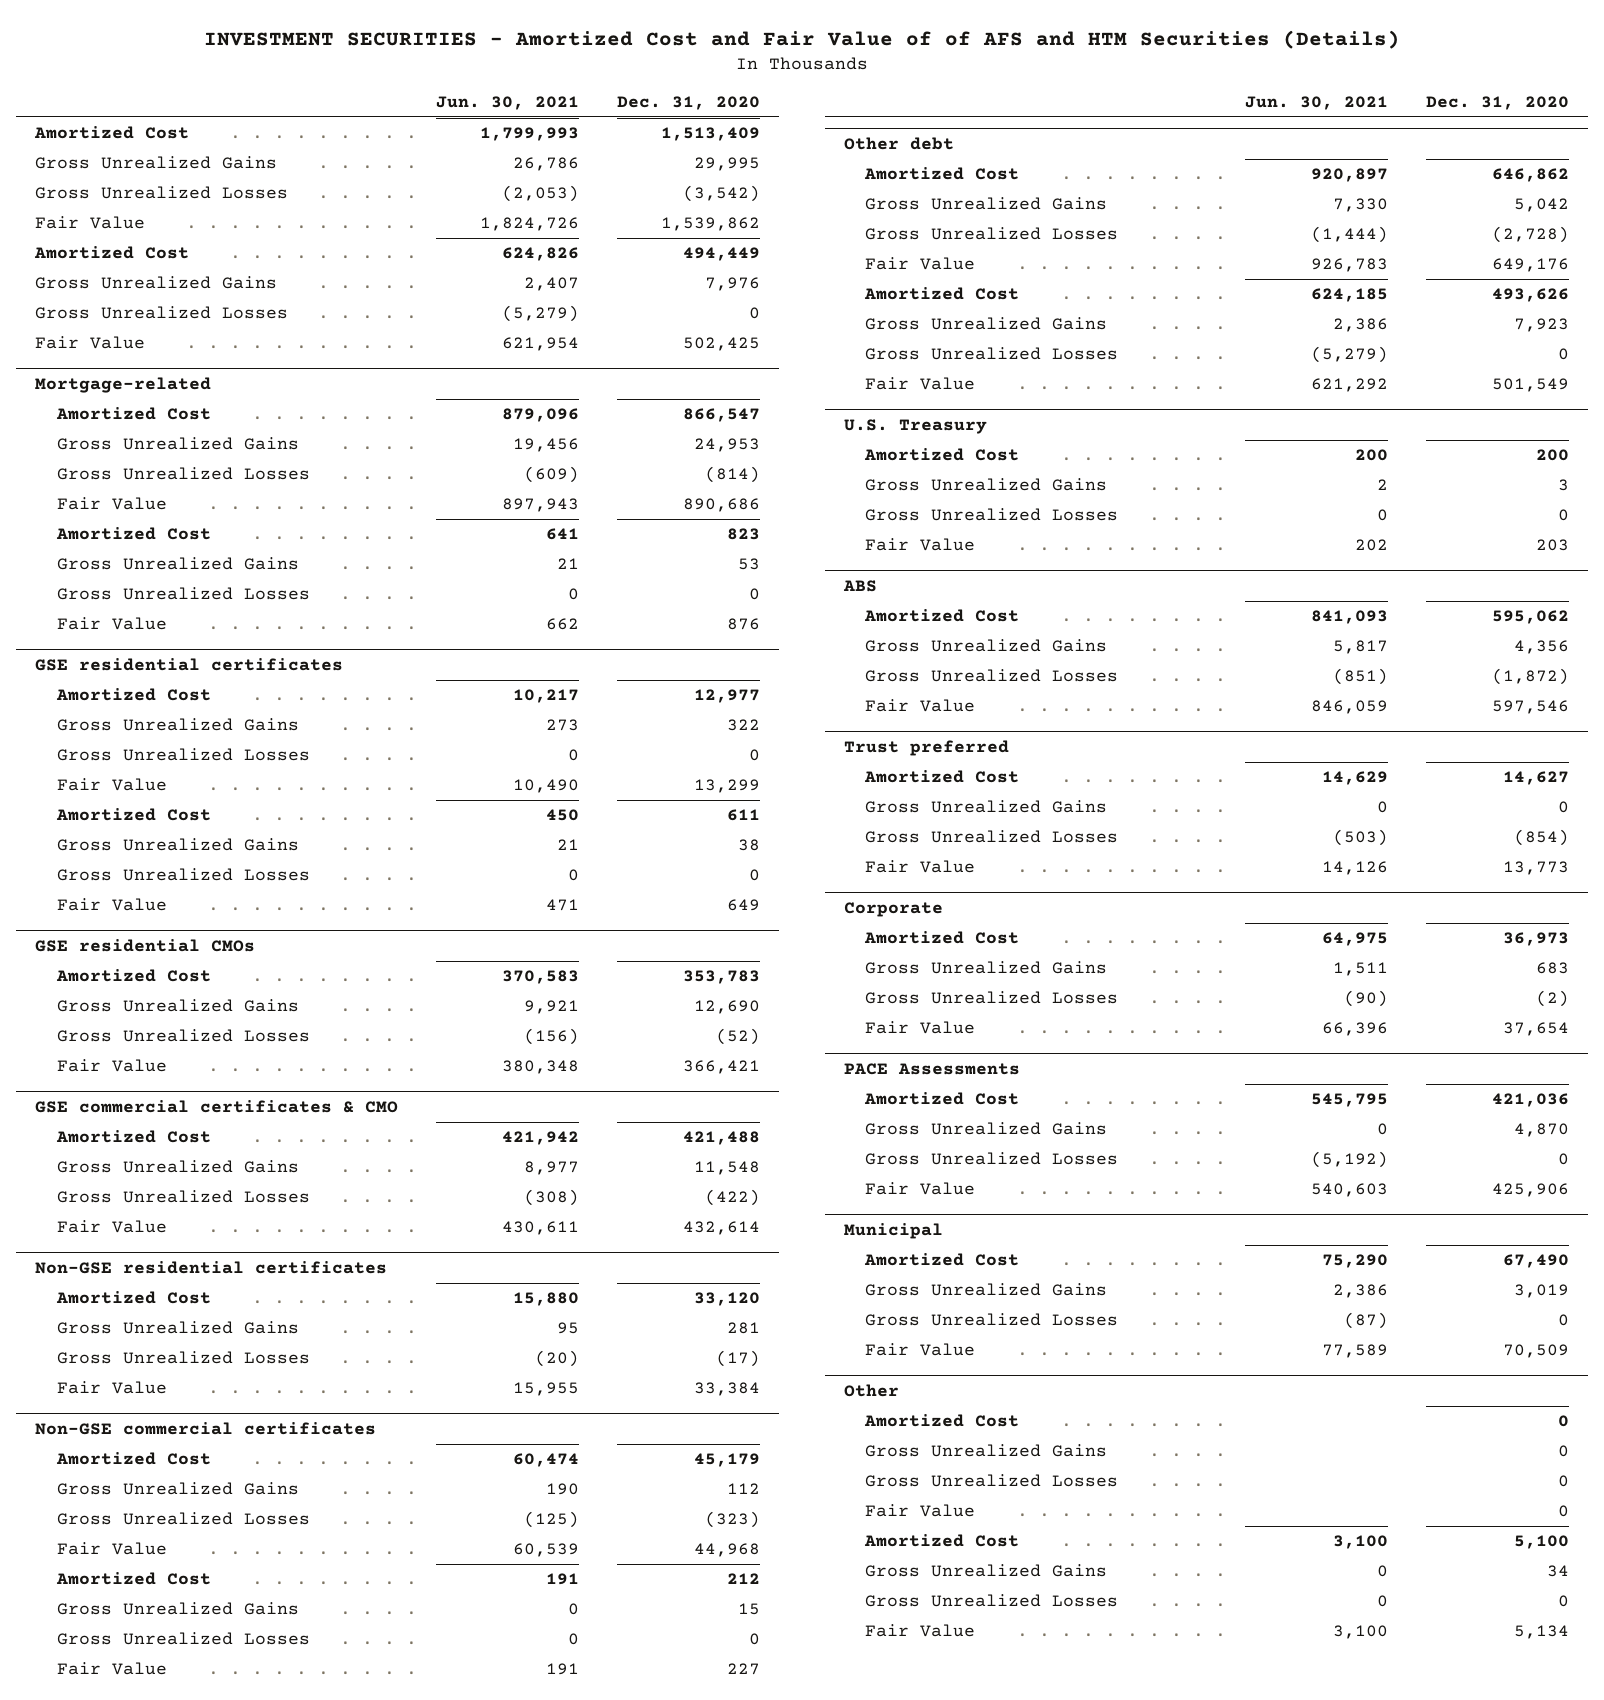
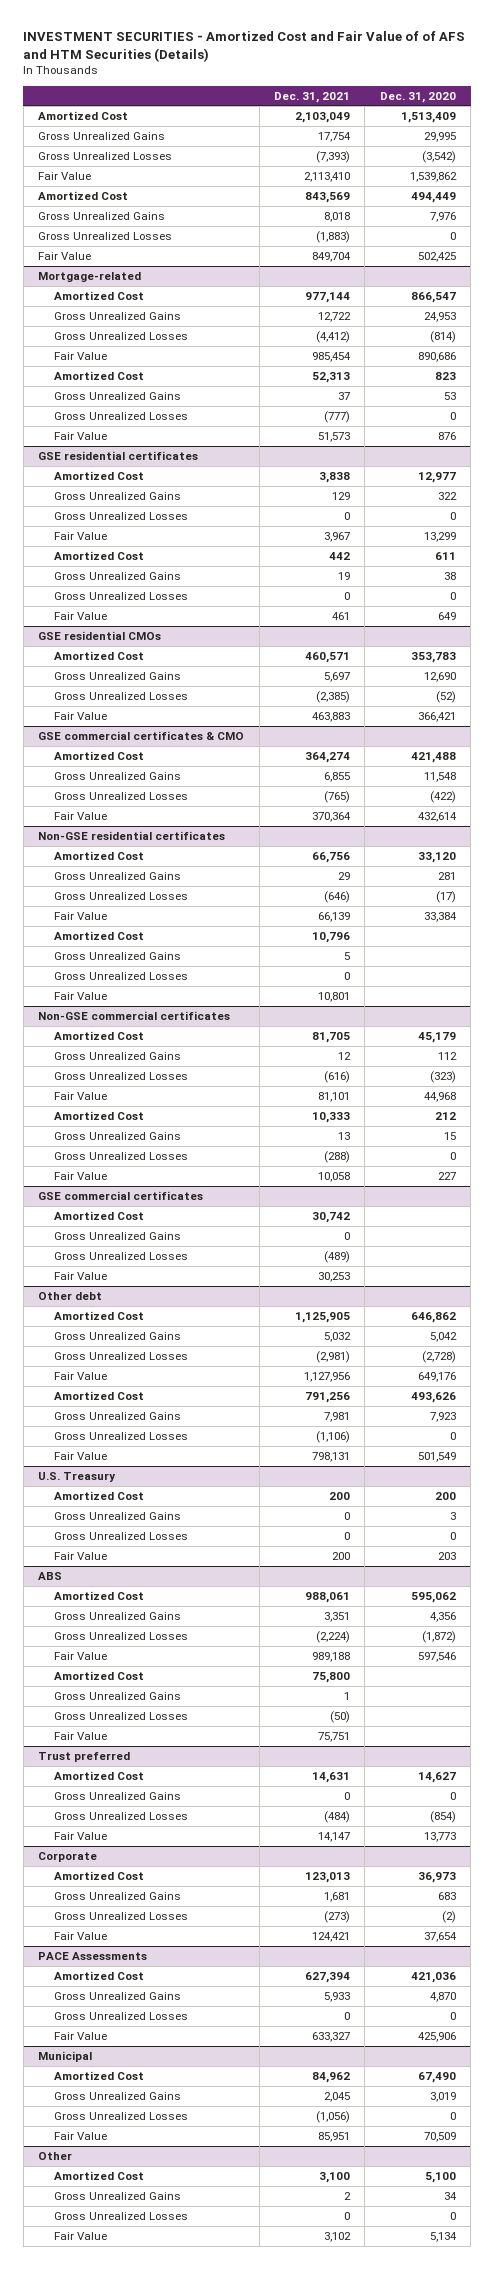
- | Jun. 30, 2021 | Dec. 31, 2020
+ | Dec. 31, 2021 | Dec. 31, 2020
@ Non-GSE residential certificates
+ Amortized Cost | 10,796 |
+ Gross Unrealized Gains | 5 |
+ Gross Unrealized Losses | 0 |
+ Fair Value | 10,801 |
+ GSE commercial certificates
+ Amortized Cost | 30,742 |
+ Gross Unrealized Gains | 0 |
+ Gross Unrealized Losses | (489) |
+ Fair Value | 30,253 |
@ ABS
+ Amortized Cost | 75,800 |
+ Gross Unrealized Gains | 1 |
+ Gross Unrealized Losses | (50) |
+ Fair Value | 75,751 |
@ Other
- Amortized Cost | | 0
- Gross Unrealized Gains | | 0
- Gross Unrealized Losses | | 0
- Fair Value | | 0

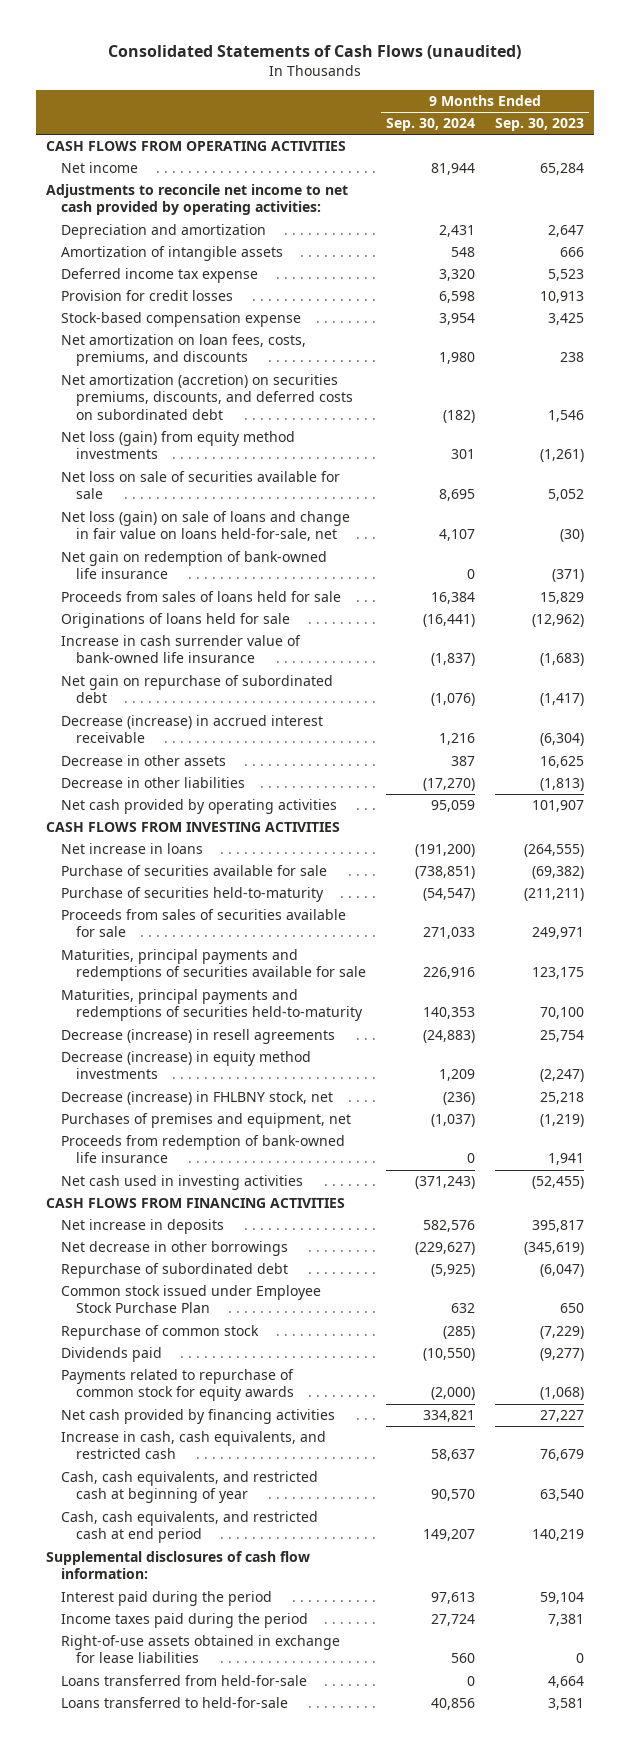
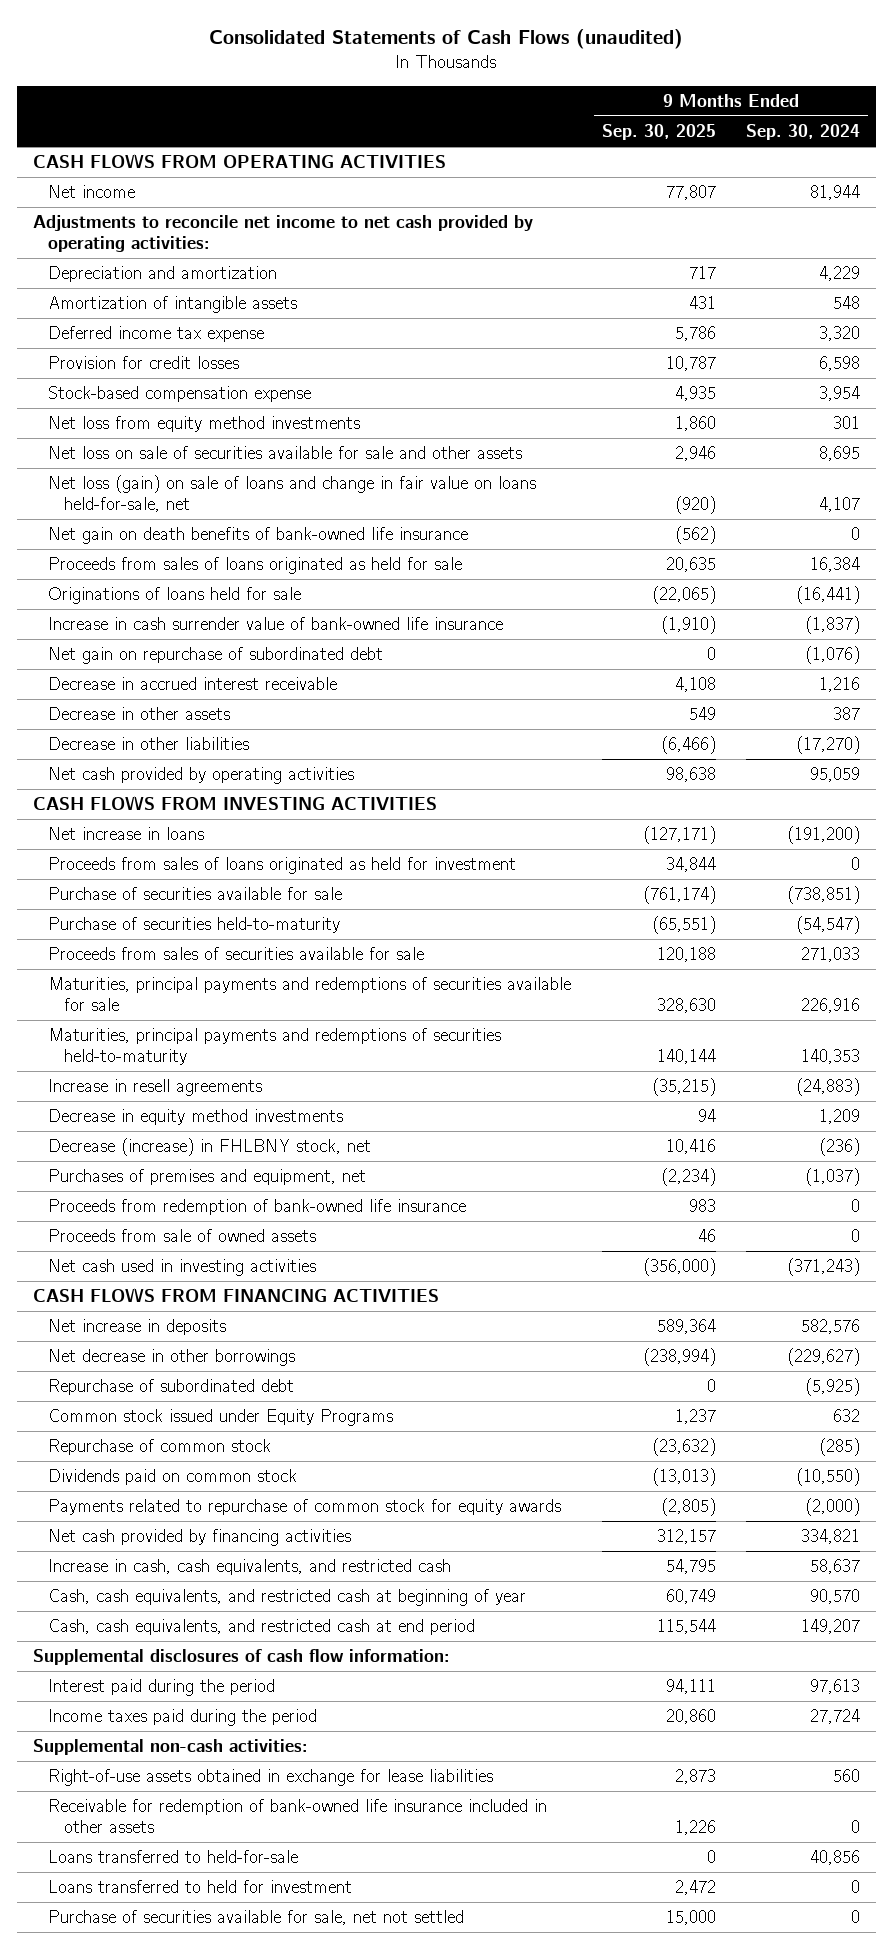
- | 9 Months Ended Sep. 30, 2024 | 9 Months Ended Sep. 30, 2023
+ | 9 Months Ended Sep. 30, 2025 | 9 Months Ended Sep. 30, 2024
- Depreciation and amortization | 2,431 | 2,647
+ Depreciation and amortization | 717 | 4,229
- Net amortization on loan fees, costs, premiums, and discounts | 1,980 | 238
- Net amortization (accretion) on securities premiums, discounts, and deferred costs on subordinated debt | (182) | 1,546
- Net loss (gain) from equity method investments | 301 | (1,261)
- Net loss on sale of securities available for sale | 8,695 | 5,052
+ Net loss from equity method investments | 1,860 | 301
+ Net loss on sale of securities available for sale and other assets | 2,946 | 8,695
- Net gain on redemption of bank-owned life insurance | 0 | (371)
- Proceeds from sales of loans held for sale | 16,384 | 15,829
+ Net gain on death benefits of bank-owned life insurance | (562) | 0
+ Proceeds from sales of loans originated as held for sale | 20,635 | 16,384
- Decrease (increase) in accrued interest receivable | 1,216 | (6,304)
+ Decrease in accrued interest receivable | 4,108 | 1,216
+ Proceeds from sales of loans originated as held for investment | 34,844 | 0
- Decrease (increase) in resell agreements | (24,883) | 25,754
- Decrease (increase) in equity method investments | 1,209 | (2,247)
+ Increase in resell agreements | (35,215) | (24,883)
+ Decrease in equity method investments | 94 | 1,209
+ Proceeds from sale of owned assets | 46 | 0
- Common stock issued under Employee Stock Purchase Plan | 632 | 650
+ Common stock issued under Equity Programs | 1,237 | 632
- Dividends paid | (10,550) | (9,277)
+ Dividends paid on common stock | (13,013) | (10,550)
+ Supplemental non-cash activities:
- Loans transferred from held-for-sale | 0 | 4,664
+ Receivable for redemption of bank-owned life insurance included in other assets | 1,226 | 0
+ Loans transferred to held for investment | 2,472 | 0
+ Purchase of securities available for sale, net not settled | 15,000 | 0

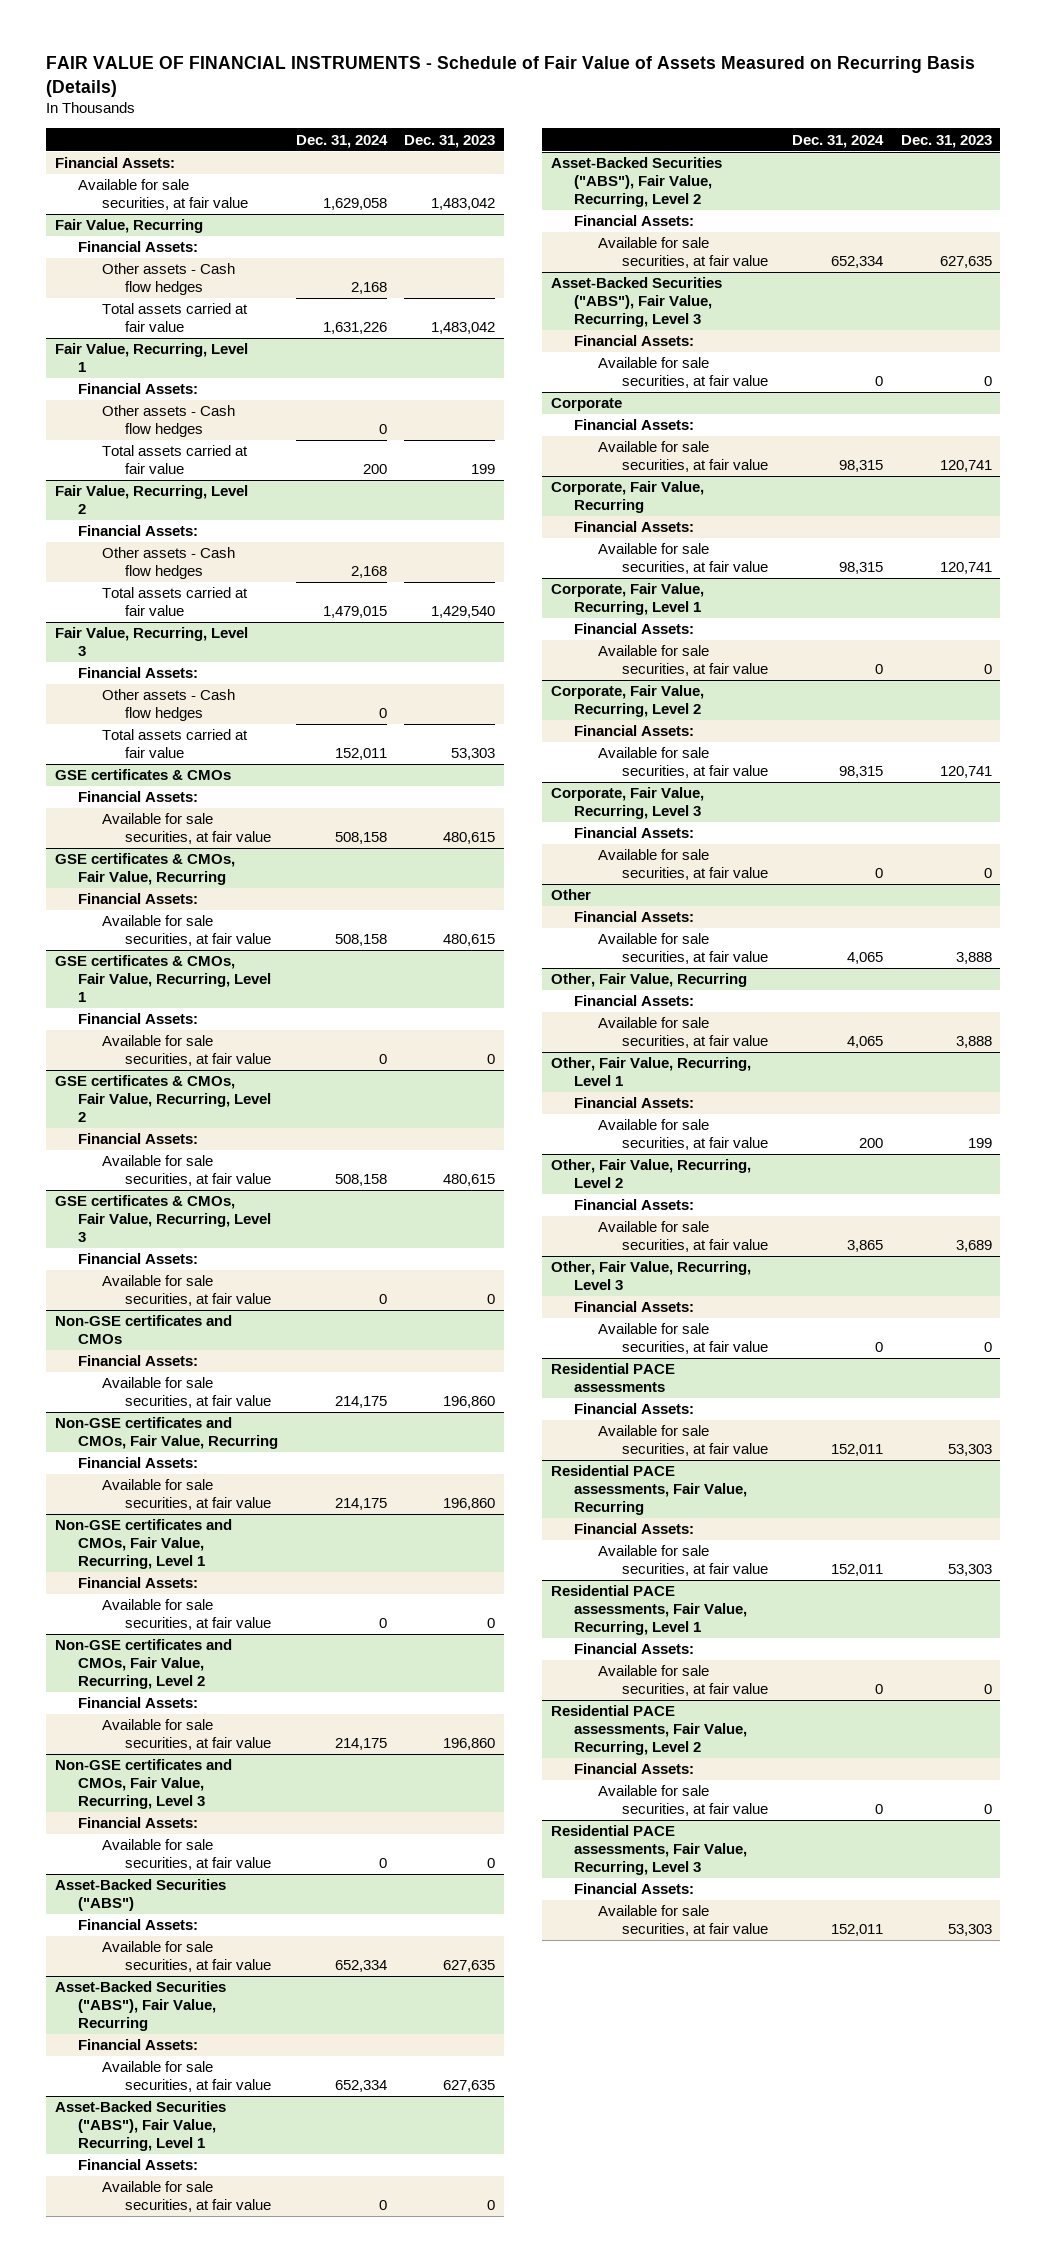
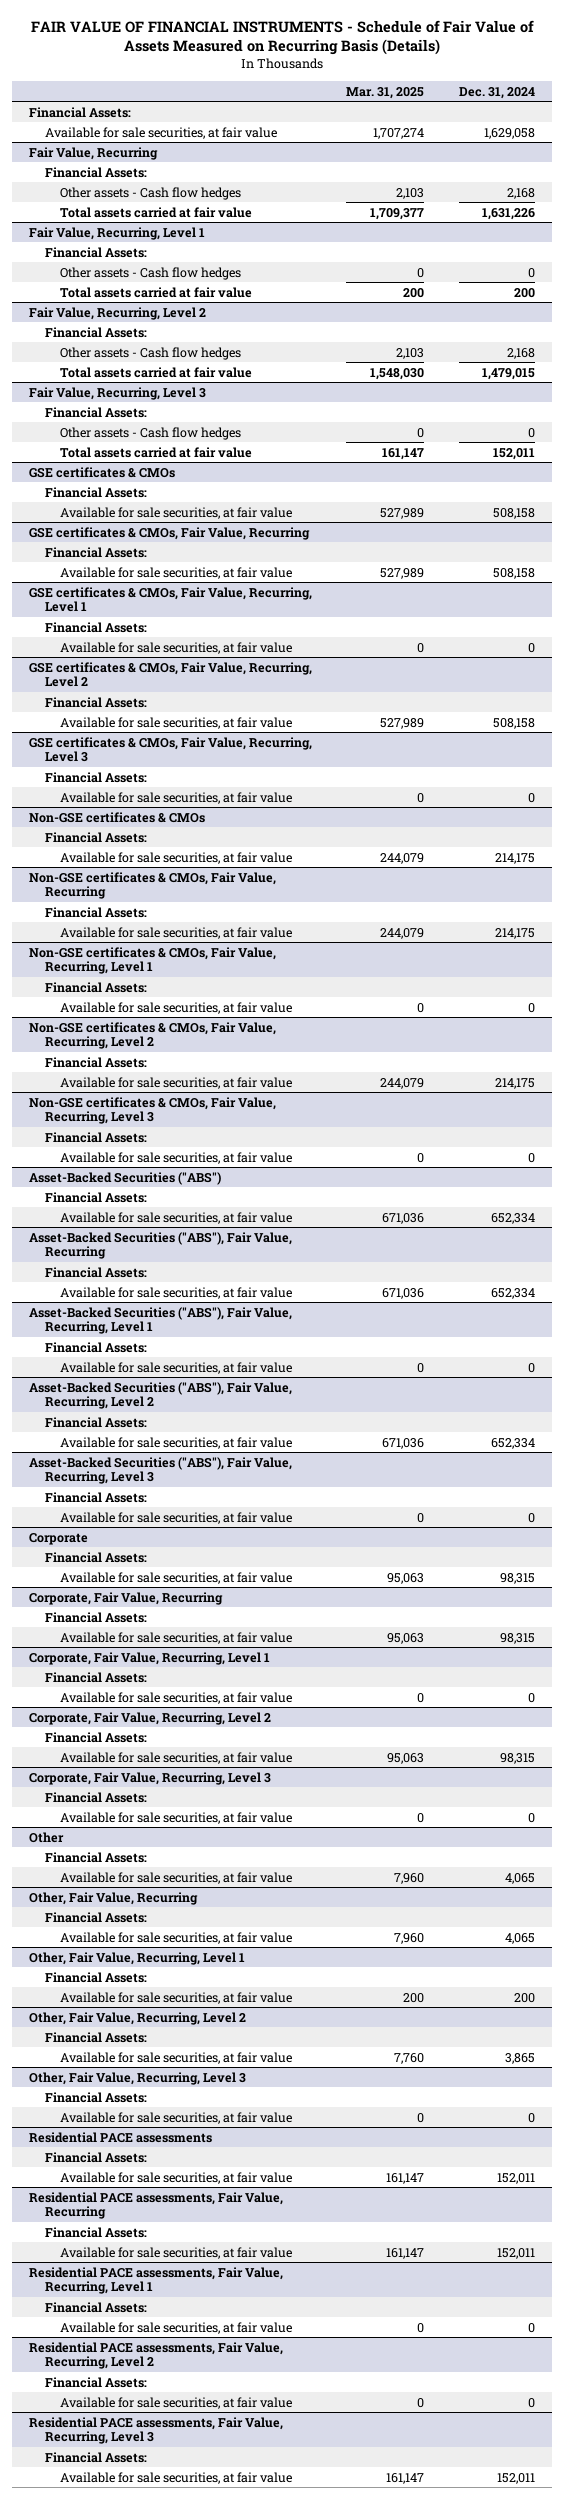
- | Dec. 31, 2024 | Dec. 31, 2023
+ | Mar. 31, 2025 | Dec. 31, 2024
- Non-GSE certificates and CMOs
+ Non-GSE certificates & CMOs
- Non-GSE certificates and CMOs, Fair Value, Recurring
+ Non-GSE certificates & CMOs, Fair Value, Recurring
- Non-GSE certificates and CMOs, Fair Value, Recurring, Level 1
+ Non-GSE certificates & CMOs, Fair Value, Recurring, Level 1
- Non-GSE certificates and CMOs, Fair Value, Recurring, Level 2
+ Non-GSE certificates & CMOs, Fair Value, Recurring, Level 2
- Non-GSE certificates and CMOs, Fair Value, Recurring, Level 3
+ Non-GSE certificates & CMOs, Fair Value, Recurring, Level 3

